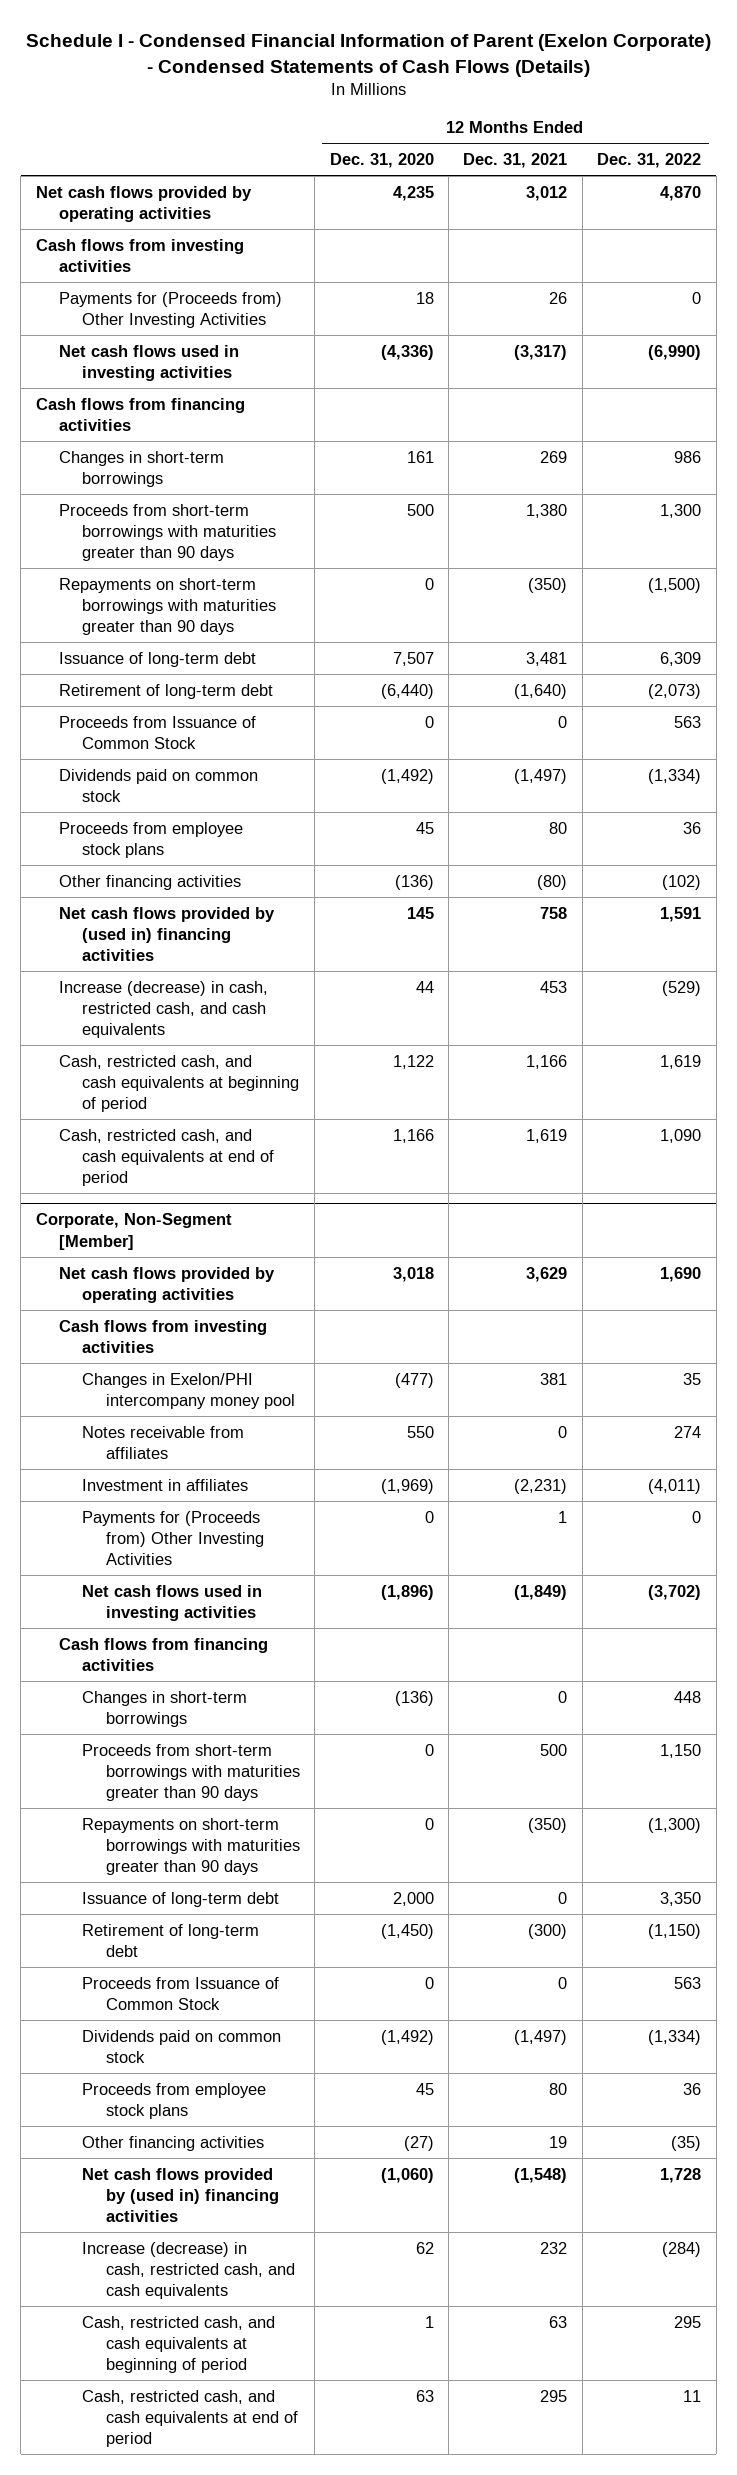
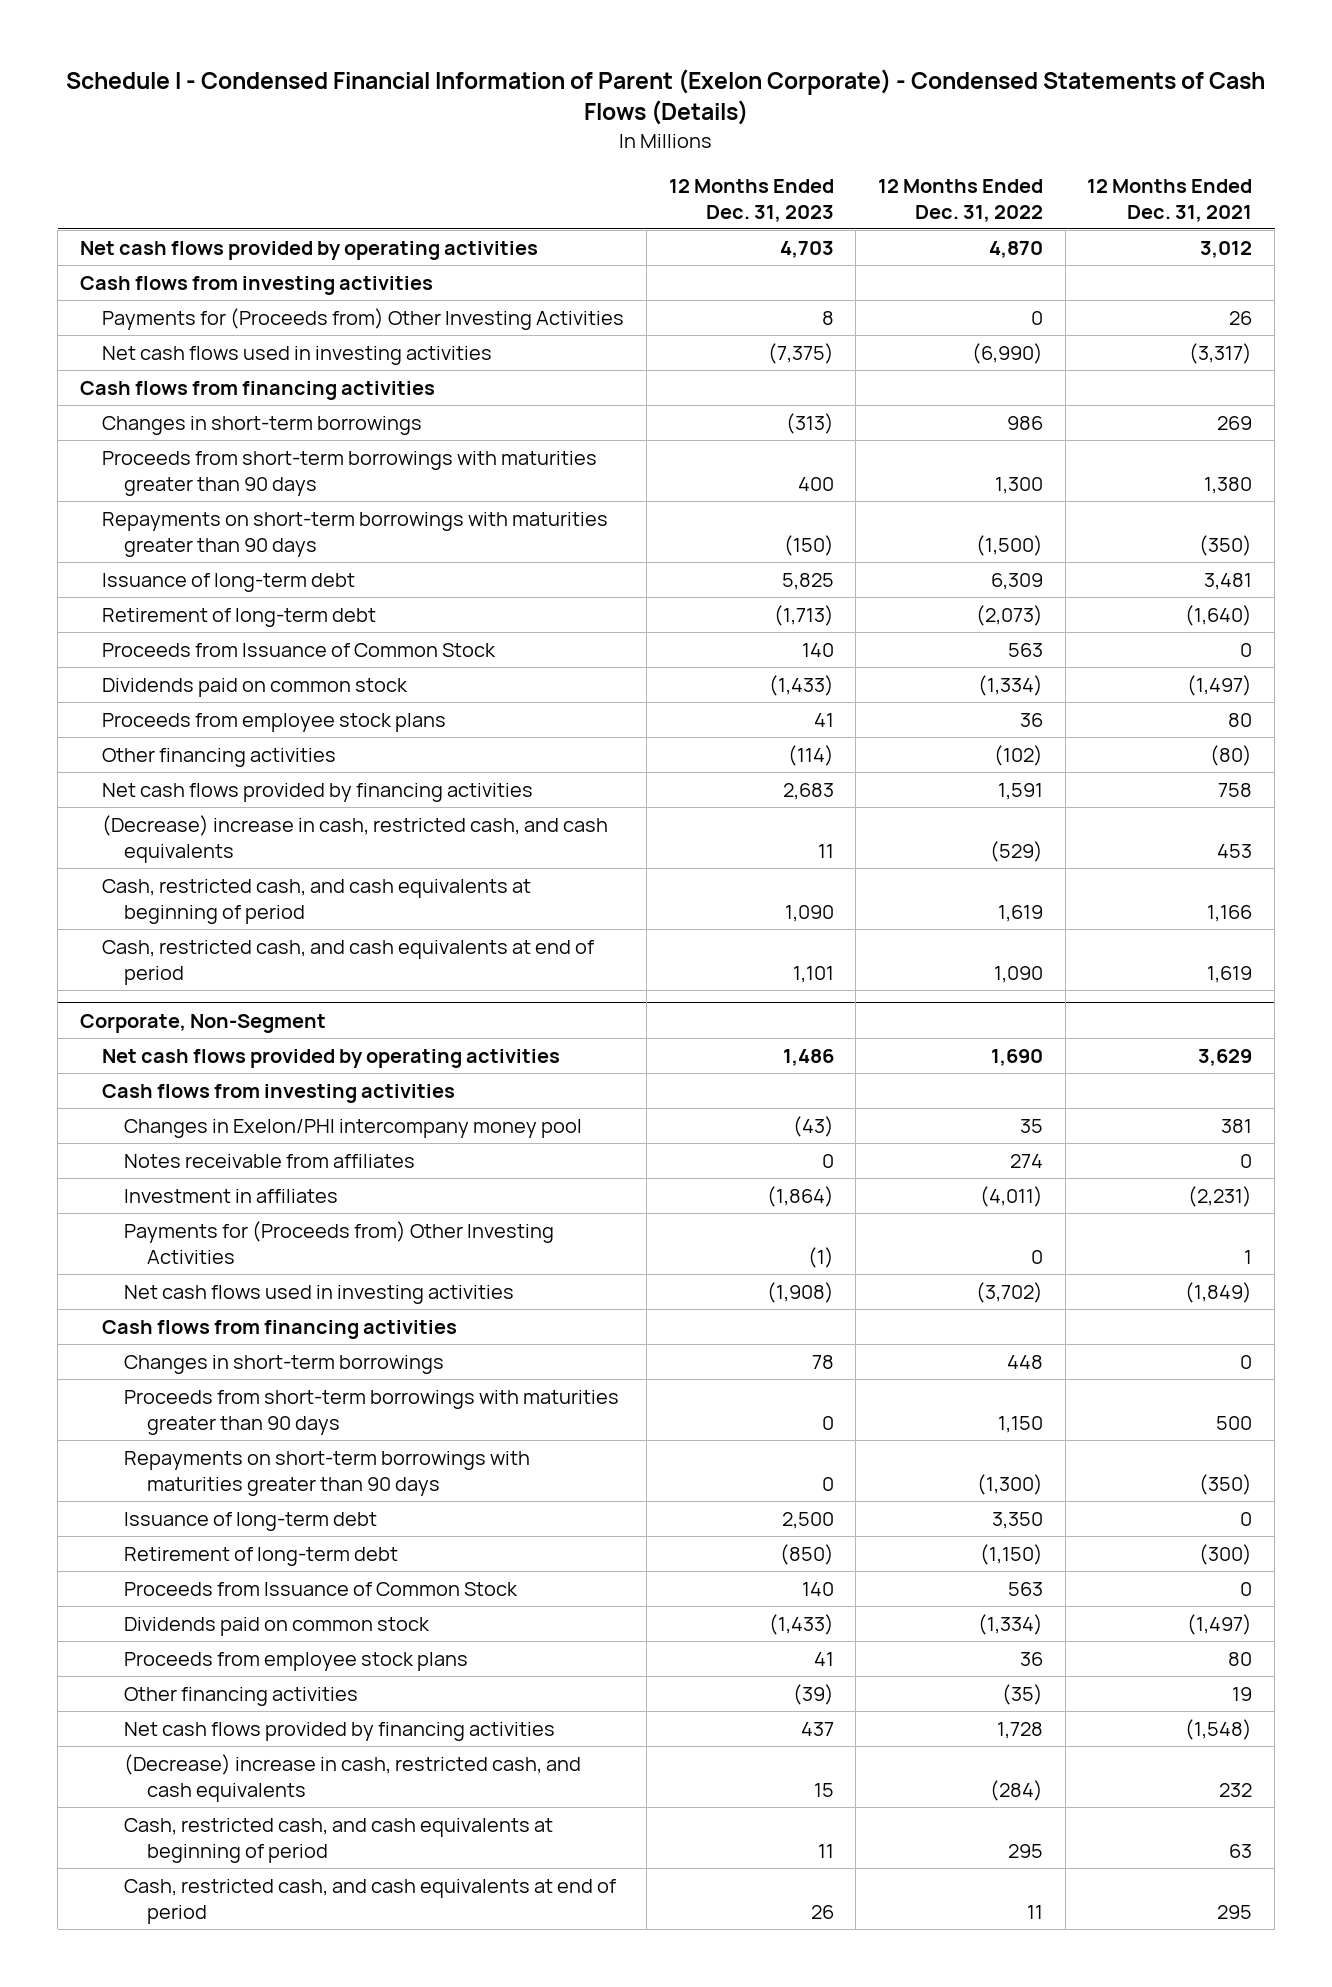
- | 12 Months Ended Dec. 31, 2020 | 12 Months Ended Dec. 31, 2021 | 12 Months Ended Dec. 31, 2022
+ | 12 Months Ended Dec. 31, 2023 | 12 Months Ended Dec. 31, 2022 | 12 Months Ended Dec. 31, 2021
- Net cash flows provided by (used in) financing activities | 145 | 758 | 1,591
- Increase (decrease) in cash, restricted cash, and cash equivalents | 44 | 453 | (529)
+ Net cash flows provided by financing activities | 2,683 | 1,591 | 758
+ (Decrease) increase in cash, restricted cash, and cash equivalents | 11 | (529) | 453
- Corporate, Non-Segment [Member]
+ Corporate, Non-Segment
- Net cash flows provided by (used in) financing activities | (1,060) | (1,548) | 1,728
- Increase (decrease) in cash, restricted cash, and cash equivalents | 62 | 232 | (284)
+ Net cash flows provided by financing activities | 437 | 1,728 | (1,548)
+ (Decrease) increase in cash, restricted cash, and cash equivalents | 15 | (284) | 232

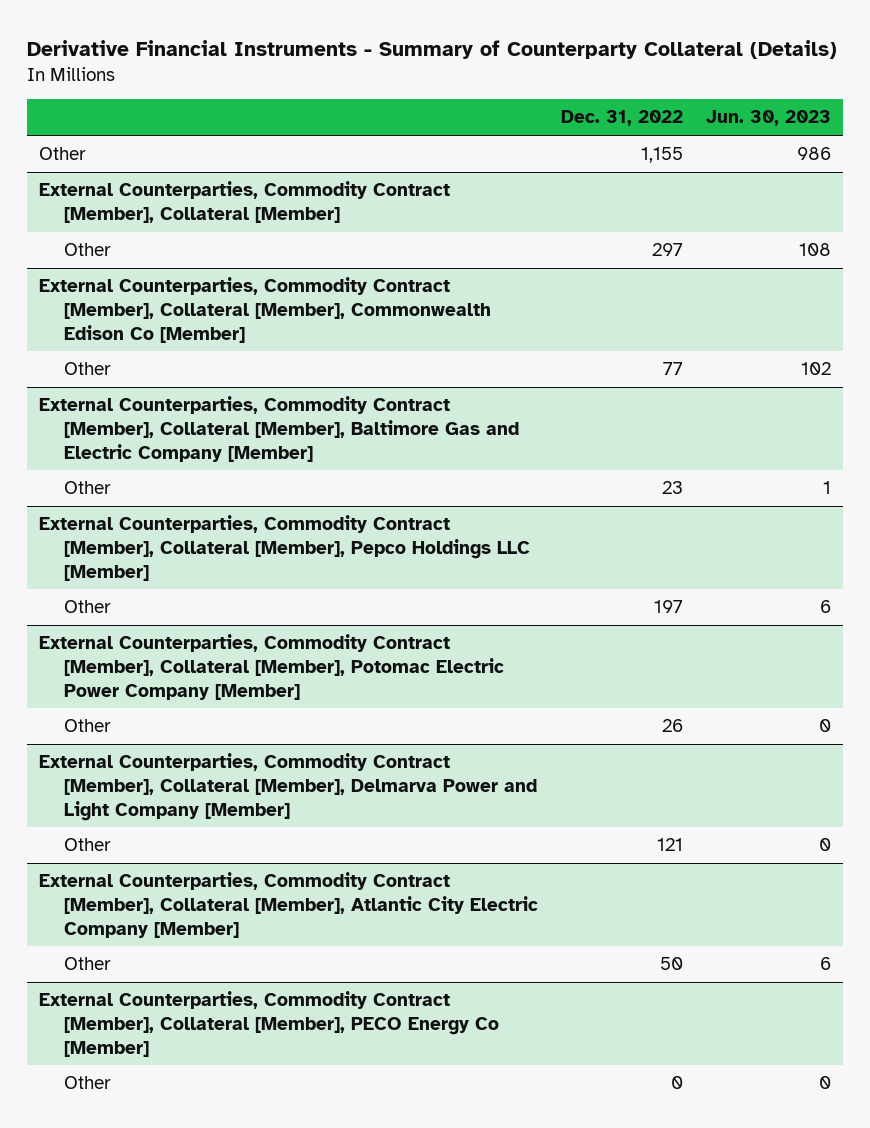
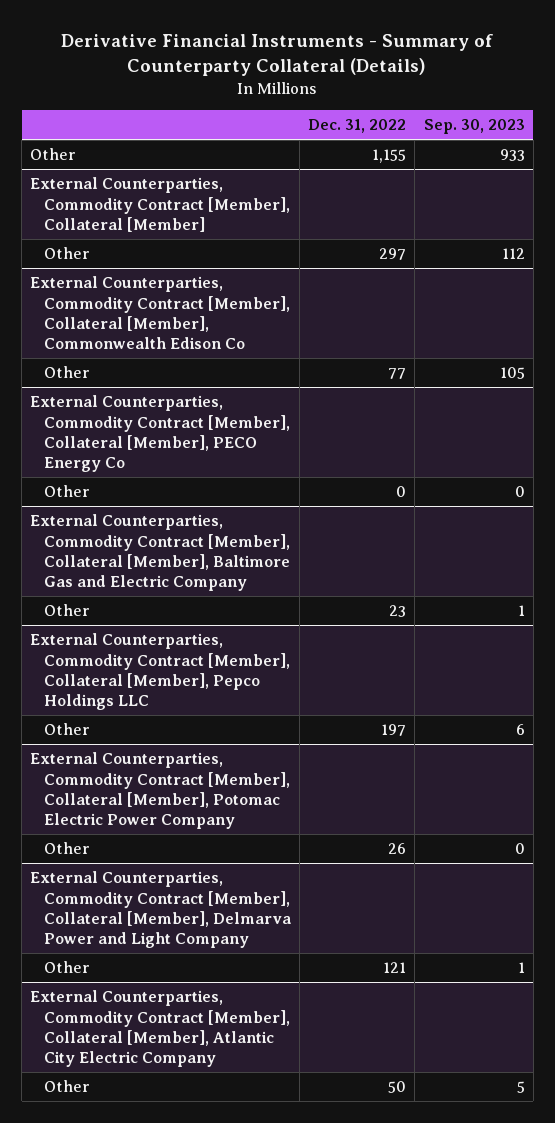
- | Dec. 31, 2022 | Jun. 30, 2023
+ | Dec. 31, 2022 | Sep. 30, 2023
- External Counterparties, Commodity Contract [Member], Collateral [Member], Commonwealth Edison Co [Member]
+ External Counterparties, Commodity Contract [Member], Collateral [Member], Commonwealth Edison Co
- External Counterparties, Commodity Contract [Member], Collateral [Member], Baltimore Gas and Electric Company [Member]
+ External Counterparties, Commodity Contract [Member], Collateral [Member], PECO Energy Co
+ Other | 0 | 0
+ External Counterparties, Commodity Contract [Member], Collateral [Member], Baltimore Gas and Electric Company
- External Counterparties, Commodity Contract [Member], Collateral [Member], Pepco Holdings LLC [Member]
+ External Counterparties, Commodity Contract [Member], Collateral [Member], Pepco Holdings LLC
- External Counterparties, Commodity Contract [Member], Collateral [Member], Potomac Electric Power Company [Member]
+ External Counterparties, Commodity Contract [Member], Collateral [Member], Potomac Electric Power Company
- External Counterparties, Commodity Contract [Member], Collateral [Member], Delmarva Power and Light Company [Member]
+ External Counterparties, Commodity Contract [Member], Collateral [Member], Delmarva Power and Light Company
- External Counterparties, Commodity Contract [Member], Collateral [Member], Atlantic City Electric Company [Member]
+ External Counterparties, Commodity Contract [Member], Collateral [Member], Atlantic City Electric Company
- External Counterparties, Commodity Contract [Member], Collateral [Member], PECO Energy Co [Member]
- Other | 0 | 0

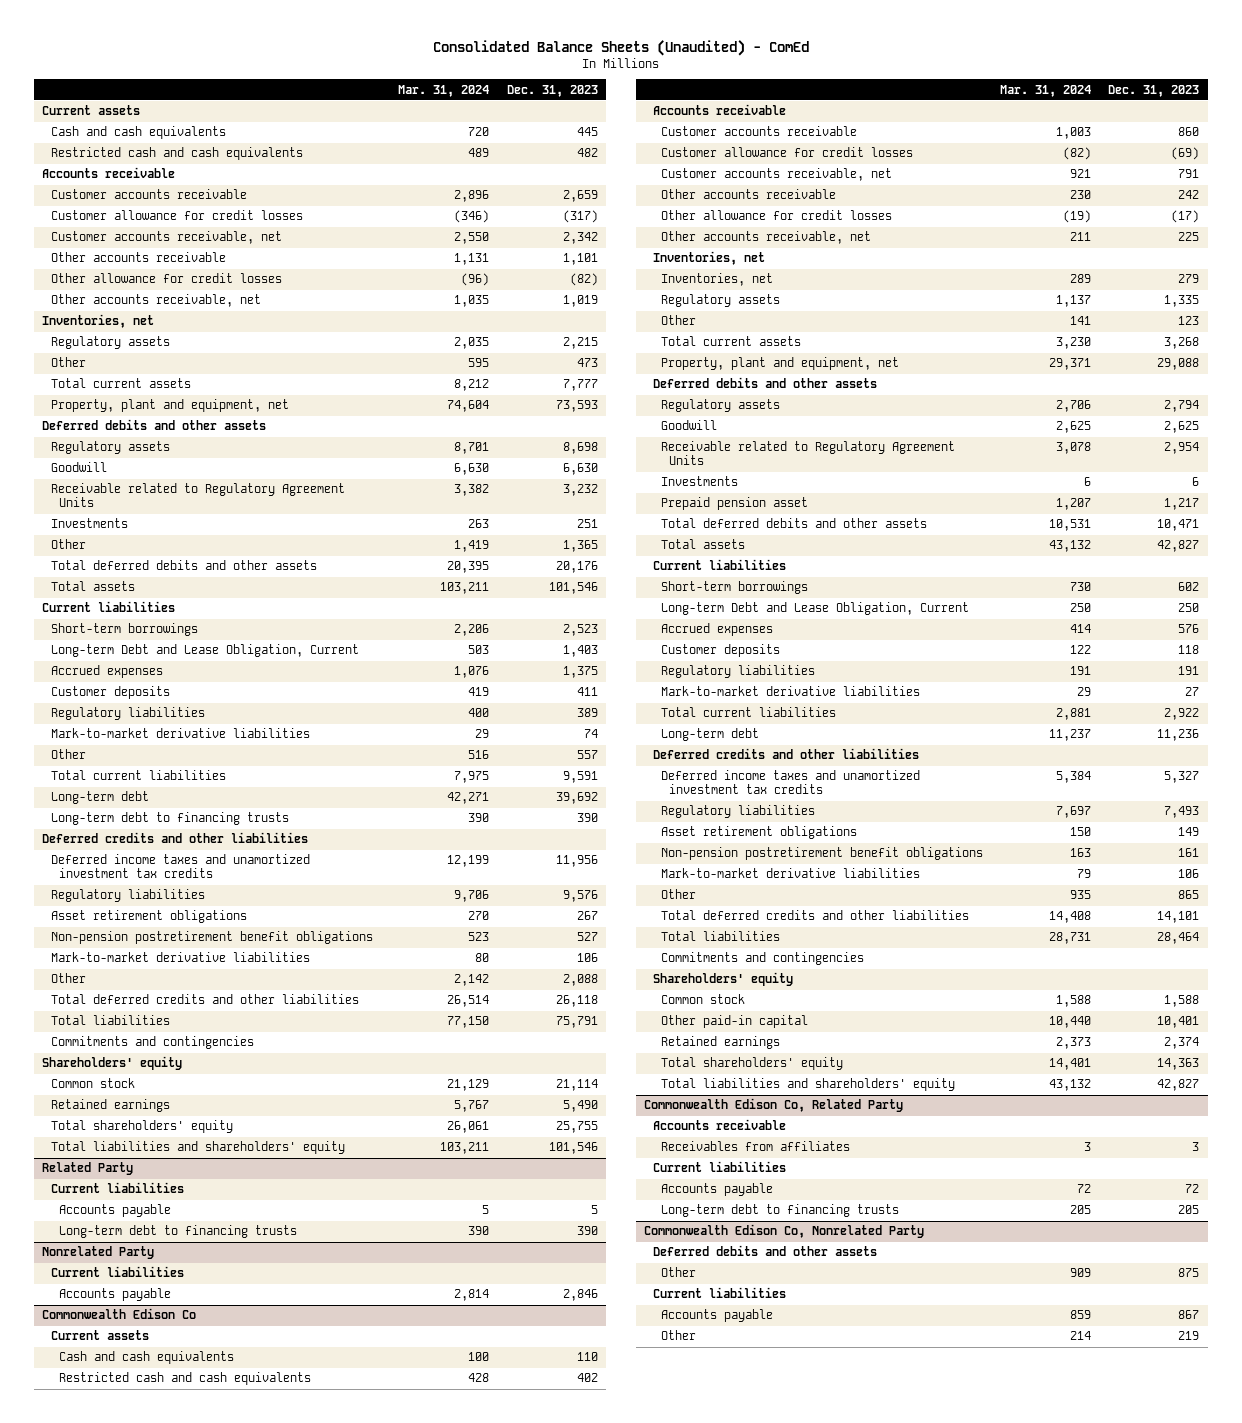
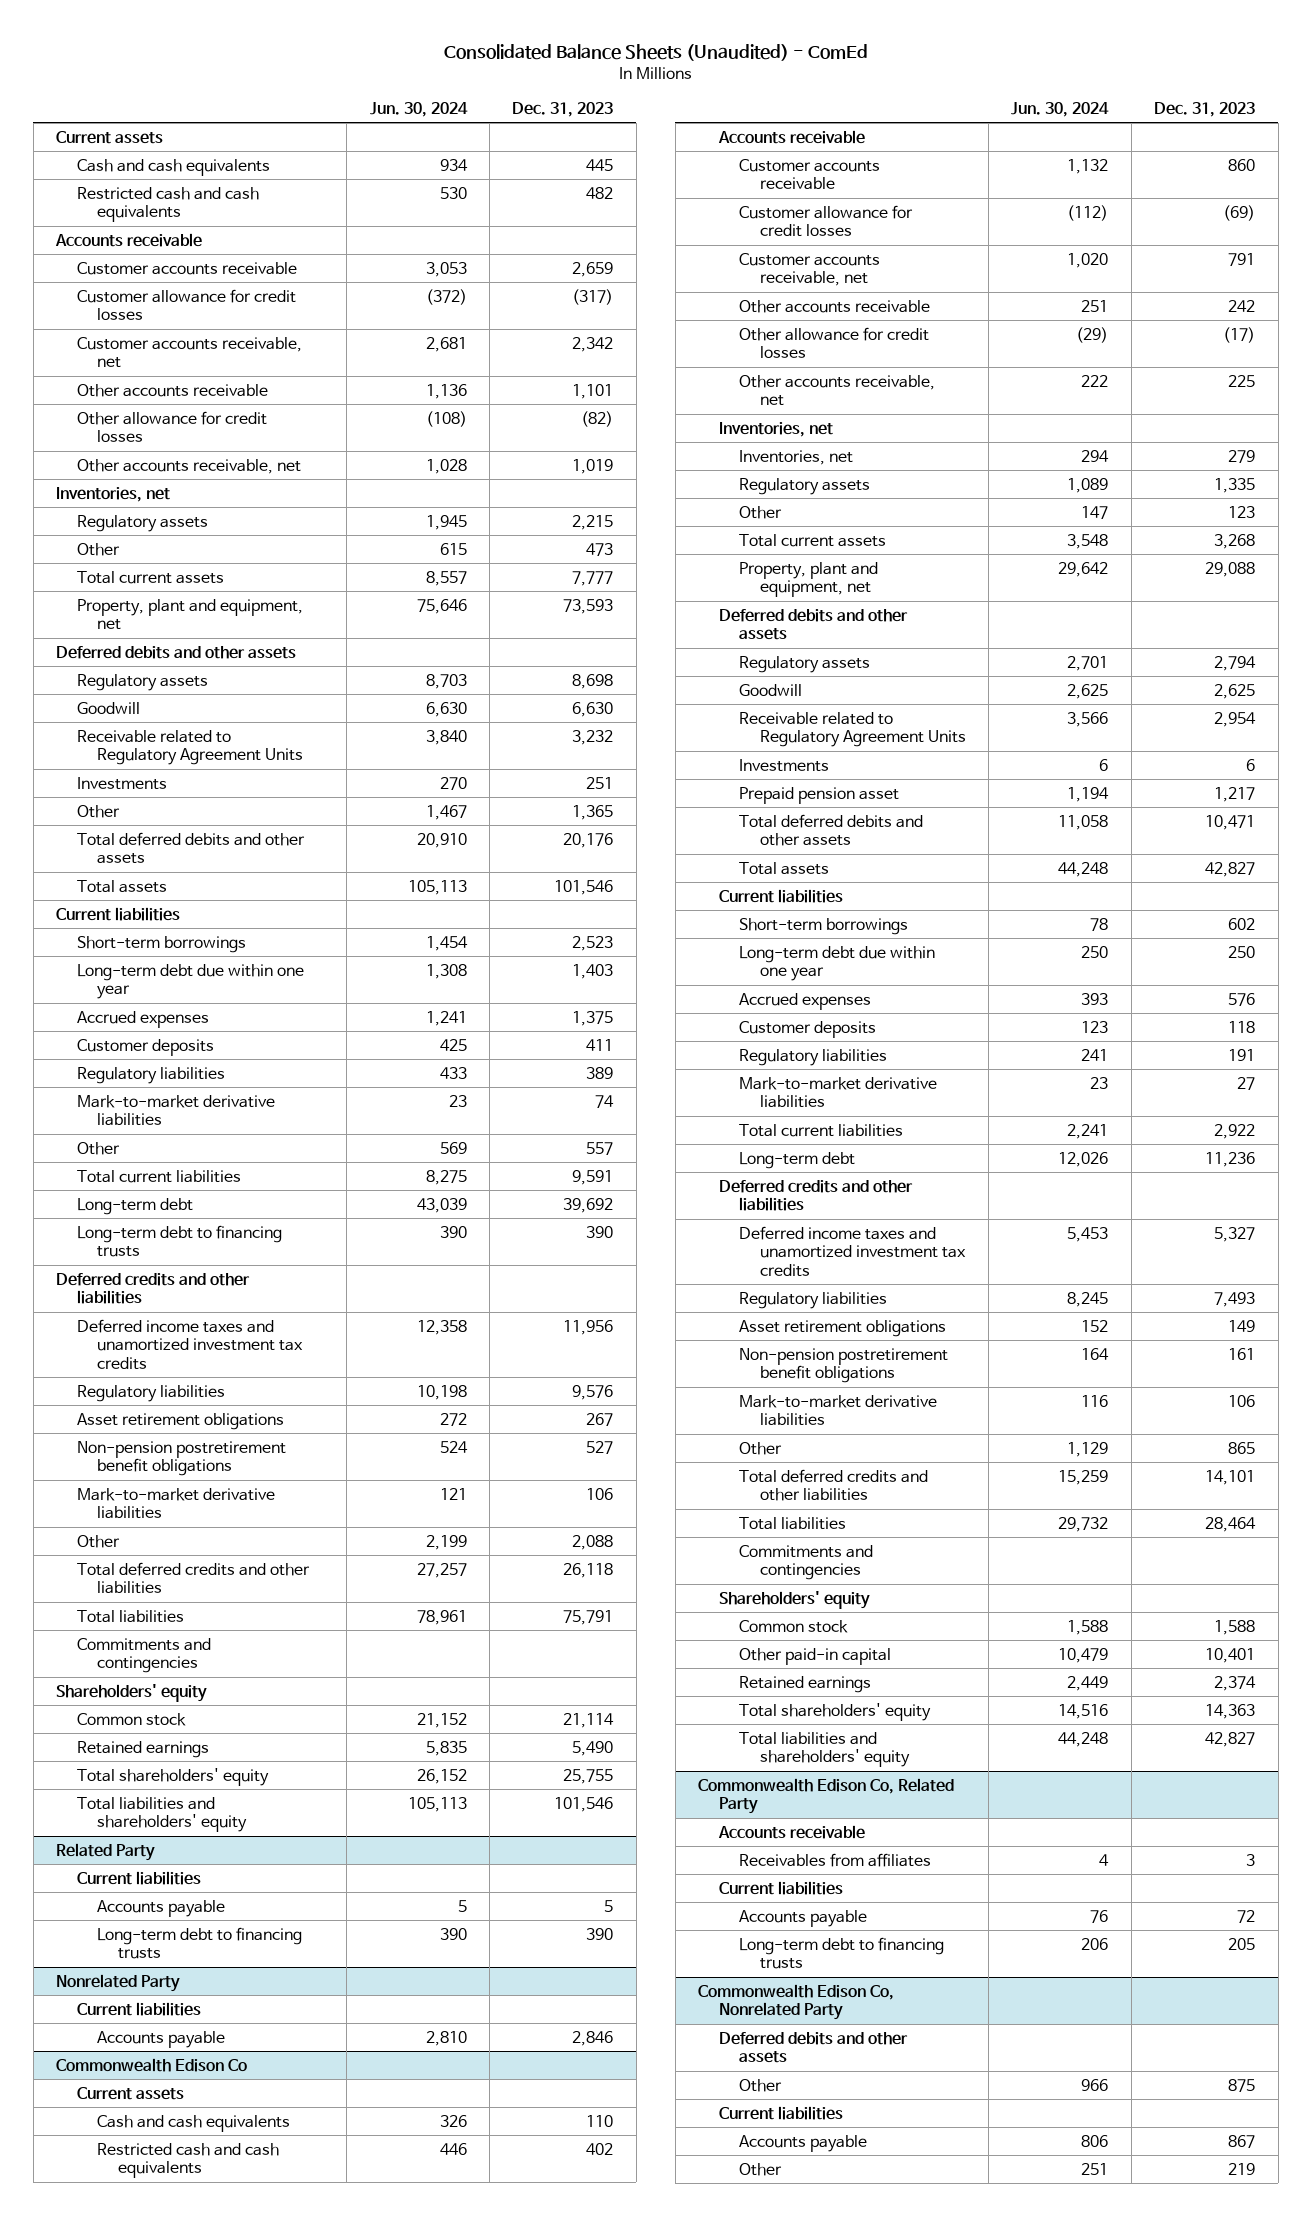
- | Mar. 31, 2024 | Dec. 31, 2023
+ | Jun. 30, 2024 | Dec. 31, 2023
- Long-term Debt and Lease Obligation, Current | 503 | 1,403
+ Long-term debt due within one year | 1,308 | 1,403
@ Commonwealth Edison Co
- Long-term Debt and Lease Obligation, Current | 250 | 250
+ Long-term debt due within one year | 250 | 250

